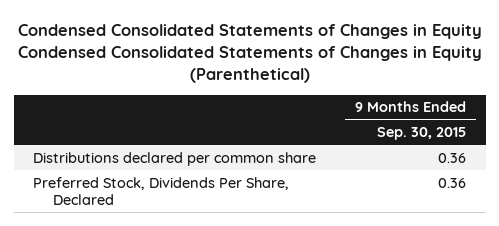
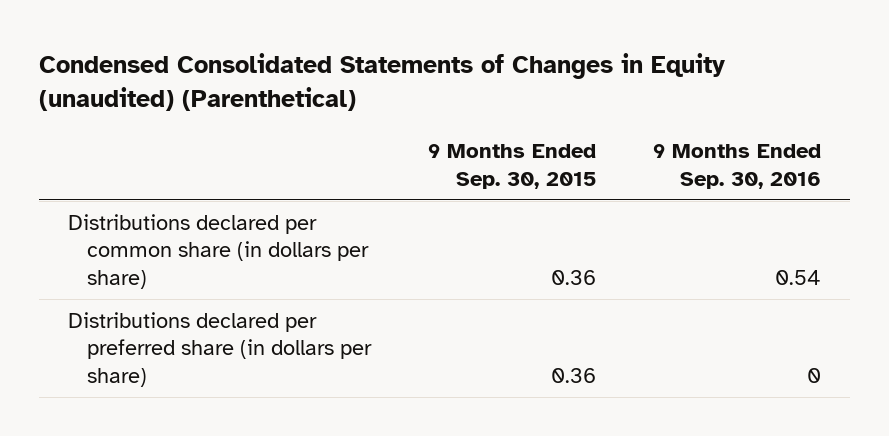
- Condensed Consolidated Statements of Changes in Equity Condensed Consolidated Statements of Changes in Equity (Parenthetical)
+ Condensed Consolidated Statements of Changes in Equity (unaudited) (Parenthetical)
- | 9 Months Ended Sep. 30, 2015
+ | 9 Months Ended Sep. 30, 2015 | 9 Months Ended Sep. 30, 2016
- Distributions declared per common share | 0.36
- Preferred Stock, Dividends Per Share, Declared | 0.36
+ Distributions declared per common share (in dollars per share) | 0.36 | 0.54
+ Distributions declared per preferred share (in dollars per share) | 0.36 | 0

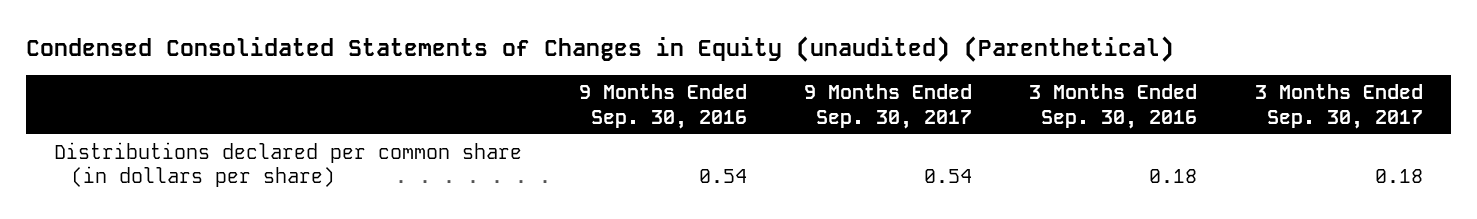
- | 9 Months Ended Sep. 30, 2015 | 9 Months Ended Sep. 30, 2016
+ | 9 Months Ended Sep. 30, 2016 | 9 Months Ended Sep. 30, 2017 | 3 Months Ended Sep. 30, 2016 | 3 Months Ended Sep. 30, 2017
- Distributions declared per preferred share (in dollars per share) | 0.36 | 0

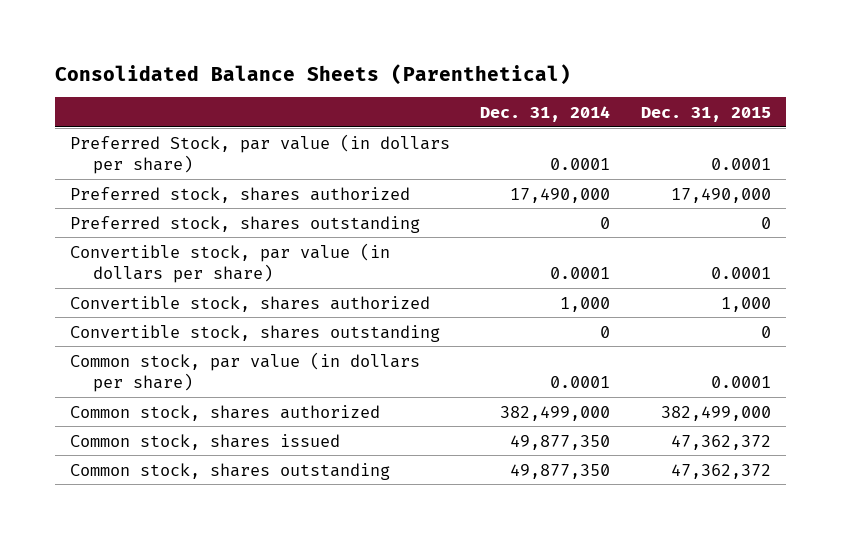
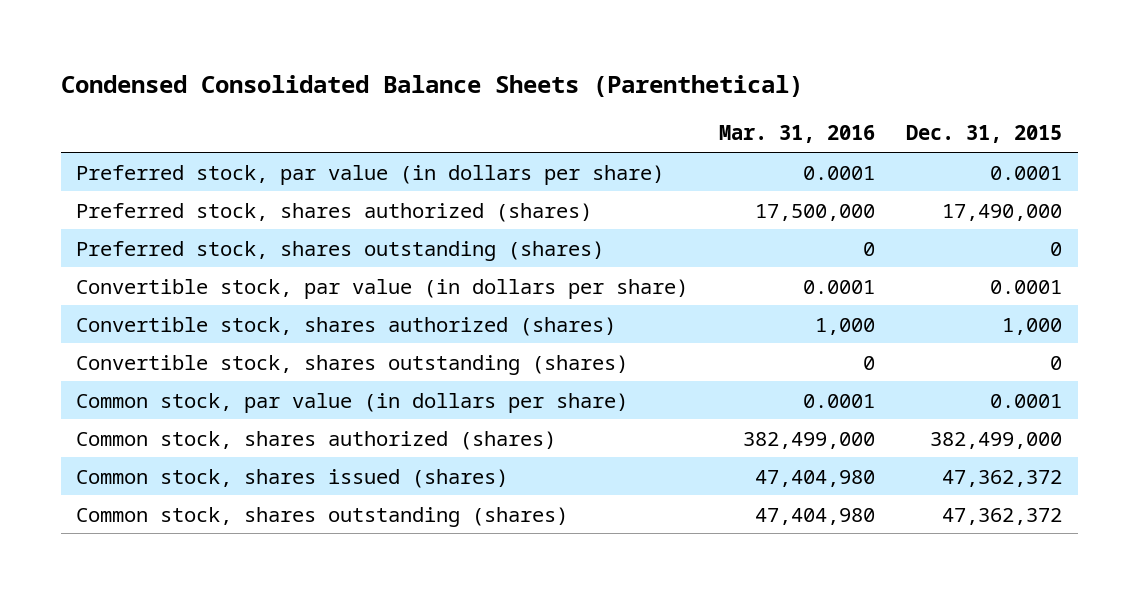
- Consolidated Balance Sheets (Parenthetical)
+ Condensed Consolidated Balance Sheets (Parenthetical)
- | Dec. 31, 2014 | Dec. 31, 2015
+ | Mar. 31, 2016 | Dec. 31, 2015
- Preferred Stock, par value (in dollars per share) | 0.0001 | 0.0001
- Preferred stock, shares authorized | 17,490,000 | 17,490,000
- Preferred stock, shares outstanding | 0 | 0
+ Preferred stock, par value (in dollars per share) | 0.0001 | 0.0001
+ Preferred stock, shares authorized (shares) | 17,500,000 | 17,490,000
+ Preferred stock, shares outstanding (shares) | 0 | 0
- Convertible stock, shares authorized | 1,000 | 1,000
- Convertible stock, shares outstanding | 0 | 0
+ Convertible stock, shares authorized (shares) | 1,000 | 1,000
+ Convertible stock, shares outstanding (shares) | 0 | 0
- Common stock, shares authorized | 382,499,000 | 382,499,000
- Common stock, shares issued | 49,877,350 | 47,362,372
- Common stock, shares outstanding | 49,877,350 | 47,362,372
+ Common stock, shares authorized (shares) | 382,499,000 | 382,499,000
+ Common stock, shares issued (shares) | 47,404,980 | 47,362,372
+ Common stock, shares outstanding (shares) | 47,404,980 | 47,362,372

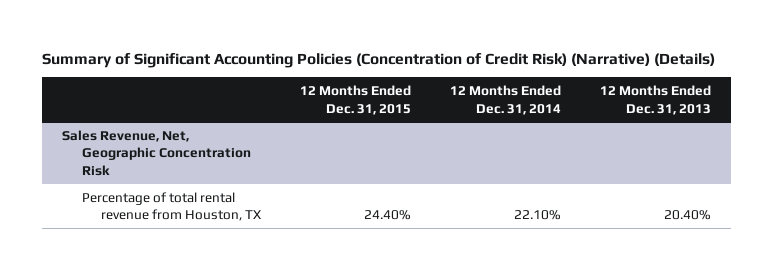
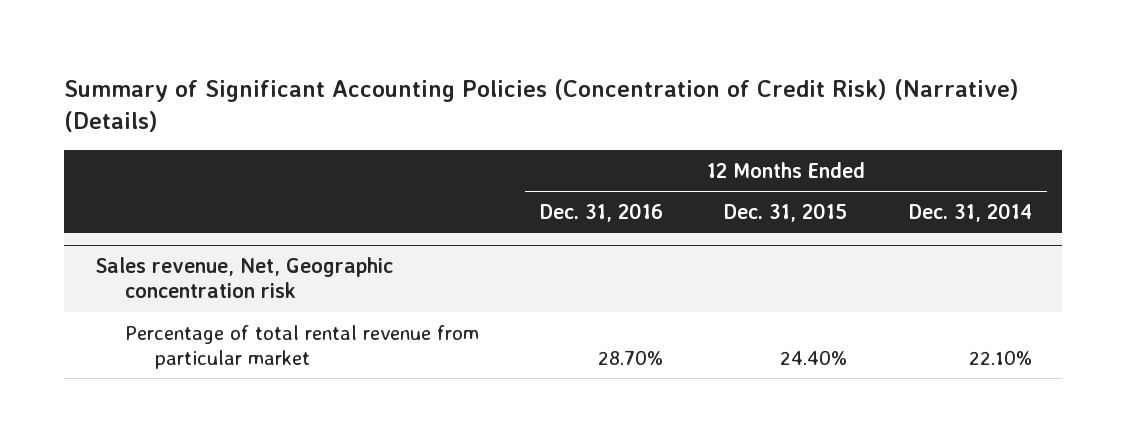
- | 12 Months Ended Dec. 31, 2015 | 12 Months Ended Dec. 31, 2014 | 12 Months Ended Dec. 31, 2013
+ | 12 Months Ended Dec. 31, 2016 | 12 Months Ended Dec. 31, 2015 | 12 Months Ended Dec. 31, 2014
- Sales Revenue, Net, Geographic Concentration Risk
- Percentage of total rental revenue from Houston, TX | 24.40% | 22.10% | 20.40%
+ Sales revenue, Net, Geographic concentration risk
+ Percentage of total rental revenue from particular market | 28.70% | 24.40% | 22.10%

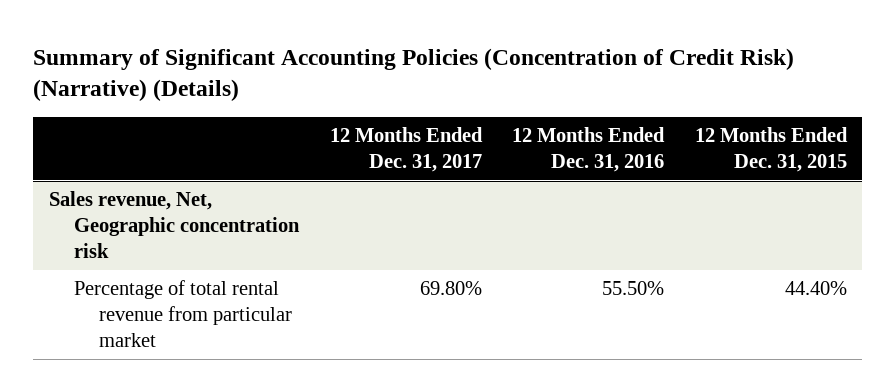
- | 12 Months Ended Dec. 31, 2016 | 12 Months Ended Dec. 31, 2015 | 12 Months Ended Dec. 31, 2014
+ | 12 Months Ended Dec. 31, 2017 | 12 Months Ended Dec. 31, 2016 | 12 Months Ended Dec. 31, 2015
@ Sales revenue, Net, Geographic concentration risk
- Percentage of total rental revenue from particular market | 28.70% | 24.40% | 22.10%
+ Percentage of total rental revenue from particular market | 69.80% | 55.50% | 44.40%

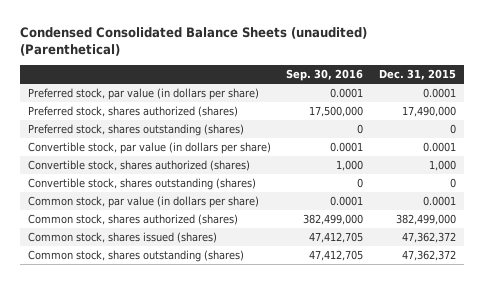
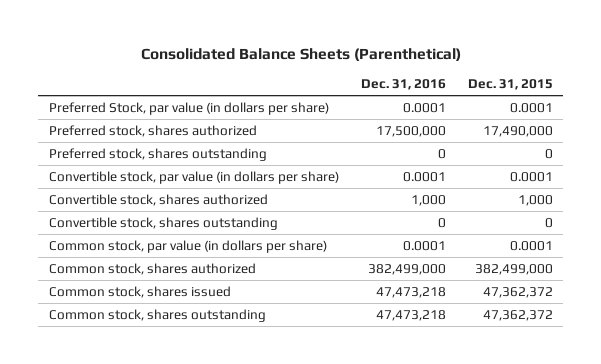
- Condensed Consolidated Balance Sheets (unaudited) (Parenthetical)
+ Consolidated Balance Sheets (Parenthetical)
- | Sep. 30, 2016 | Dec. 31, 2015
+ | Dec. 31, 2016 | Dec. 31, 2015
- Preferred stock, par value (in dollars per share) | 0.0001 | 0.0001
- Preferred stock, shares authorized (shares) | 17,500,000 | 17,490,000
- Preferred stock, shares outstanding (shares) | 0 | 0
+ Preferred Stock, par value (in dollars per share) | 0.0001 | 0.0001
+ Preferred stock, shares authorized | 17,500,000 | 17,490,000
+ Preferred stock, shares outstanding | 0 | 0
- Convertible stock, shares authorized (shares) | 1,000 | 1,000
- Convertible stock, shares outstanding (shares) | 0 | 0
+ Convertible stock, shares authorized | 1,000 | 1,000
+ Convertible stock, shares outstanding | 0 | 0
- Common stock, shares authorized (shares) | 382,499,000 | 382,499,000
- Common stock, shares issued (shares) | 47,412,705 | 47,362,372
- Common stock, shares outstanding (shares) | 47,412,705 | 47,362,372
+ Common stock, shares authorized | 382,499,000 | 382,499,000
+ Common stock, shares issued | 47,473,218 | 47,362,372
+ Common stock, shares outstanding | 47,473,218 | 47,362,372

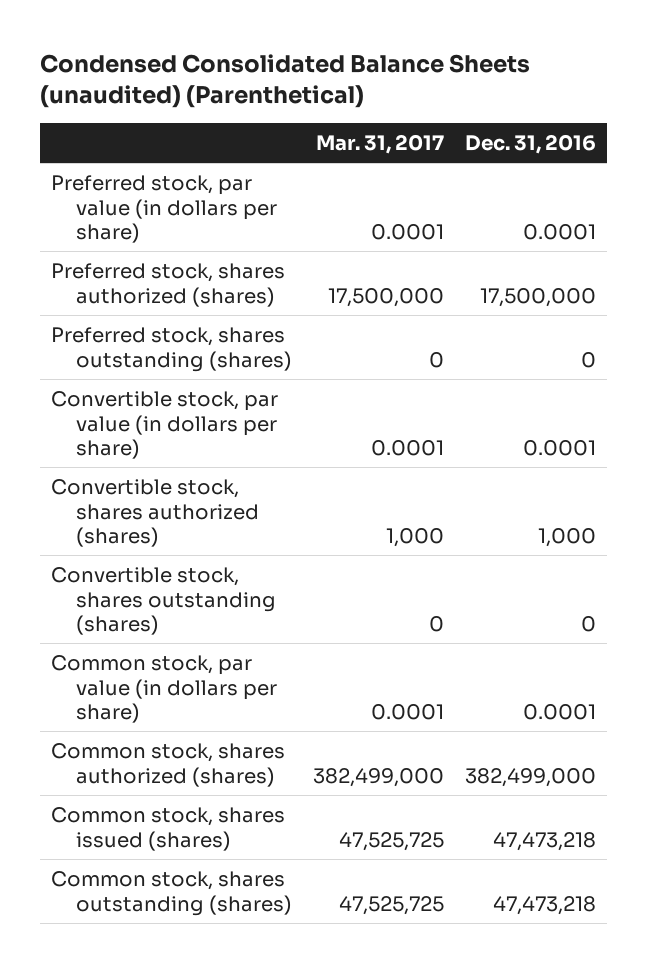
- Consolidated Balance Sheets (Parenthetical)
+ Condensed Consolidated Balance Sheets (unaudited) (Parenthetical)
- | Dec. 31, 2016 | Dec. 31, 2015
+ | Mar. 31, 2017 | Dec. 31, 2016
- Preferred Stock, par value (in dollars per share) | 0.0001 | 0.0001
- Preferred stock, shares authorized | 17,500,000 | 17,490,000
- Preferred stock, shares outstanding | 0 | 0
+ Preferred stock, par value (in dollars per share) | 0.0001 | 0.0001
+ Preferred stock, shares authorized (shares) | 17,500,000 | 17,500,000
+ Preferred stock, shares outstanding (shares) | 0 | 0
- Convertible stock, shares authorized | 1,000 | 1,000
- Convertible stock, shares outstanding | 0 | 0
+ Convertible stock, shares authorized (shares) | 1,000 | 1,000
+ Convertible stock, shares outstanding (shares) | 0 | 0
- Common stock, shares authorized | 382,499,000 | 382,499,000
- Common stock, shares issued | 47,473,218 | 47,362,372
- Common stock, shares outstanding | 47,473,218 | 47,362,372
+ Common stock, shares authorized (shares) | 382,499,000 | 382,499,000
+ Common stock, shares issued (shares) | 47,525,725 | 47,473,218
+ Common stock, shares outstanding (shares) | 47,525,725 | 47,473,218

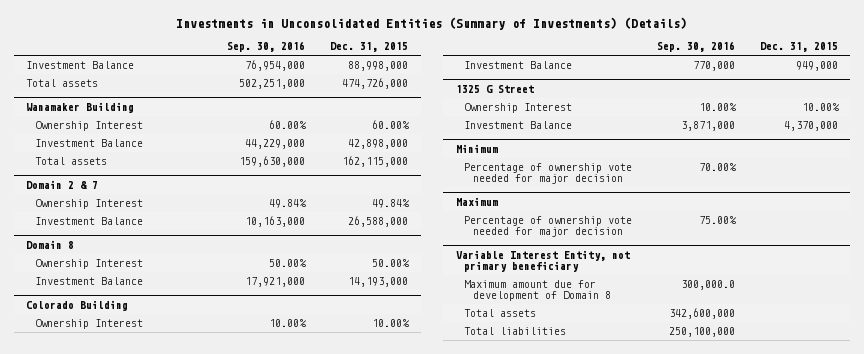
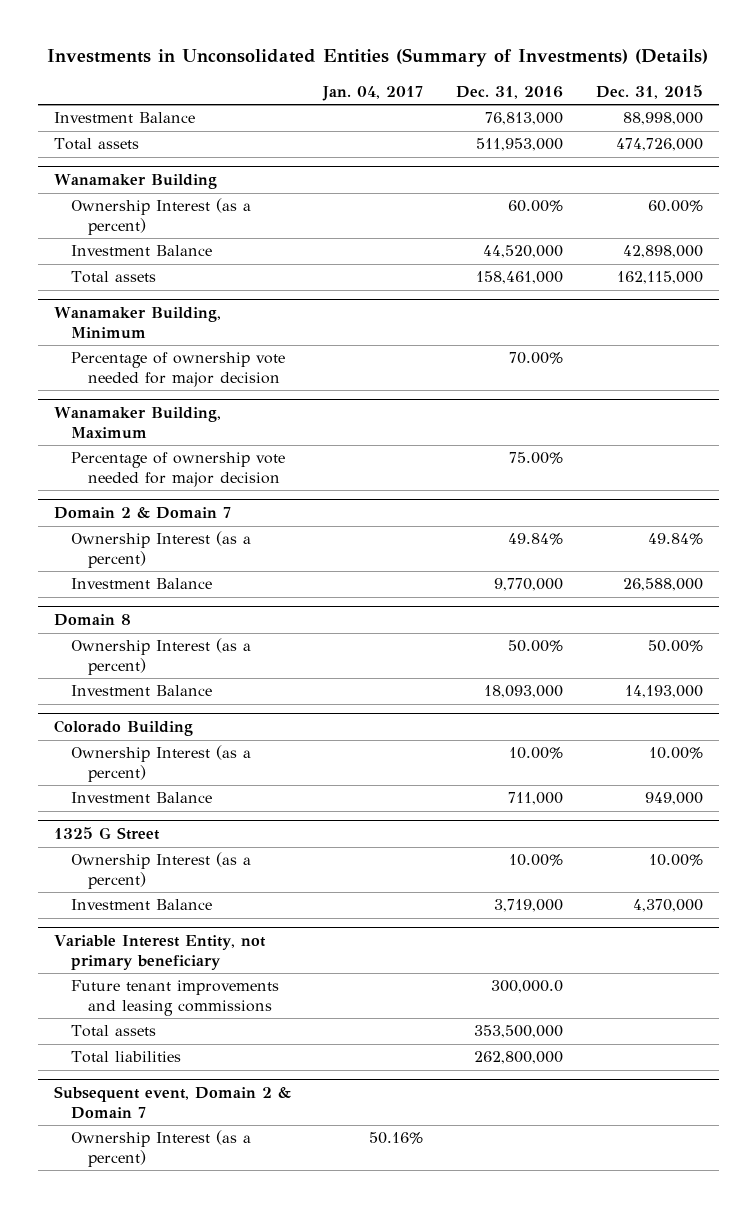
- | Sep. 30, 2016 | Dec. 31, 2015
+ | Jan. 04, 2017 | Dec. 31, 2016 | Dec. 31, 2015
@ Wanamaker Building
- Ownership Interest | 60.00% | 60.00%
+ Ownership Interest (as a percent) | | 60.00% | 60.00%
- Domain 2 & 7
- Ownership Interest | 49.84% | 49.84%
+ Wanamaker Building, Minimum
+ Percentage of ownership vote needed for major decision | | 70.00% |
+ Wanamaker Building, Maximum
+ Percentage of ownership vote needed for major decision | | 75.00% |
+ Domain 2 & Domain 7
+ Ownership Interest (as a percent) | | 49.84% | 49.84%
@ Domain 8
- Ownership Interest | 50.00% | 50.00%
+ Ownership Interest (as a percent) | | 50.00% | 50.00%
@ Colorado Building
- Ownership Interest | 10.00% | 10.00%
+ Ownership Interest (as a percent) | | 10.00% | 10.00%
@ 1325 G Street
- Ownership Interest | 10.00% | 10.00%
+ Ownership Interest (as a percent) | | 10.00% | 10.00%
- Minimum
- Percentage of ownership vote needed for major decision | 70.00% |
- Maximum
- Percentage of ownership vote needed for major decision | 75.00% |
@ Variable Interest Entity, not primary beneficiary
- Maximum amount due for development of Domain 8 | 300,000.0 |
+ Future tenant improvements and leasing commissions | | 300,000.0 |
+ Subsequent event, Domain 2 & Domain 7
+ Ownership Interest (as a percent) | 50.16% | |

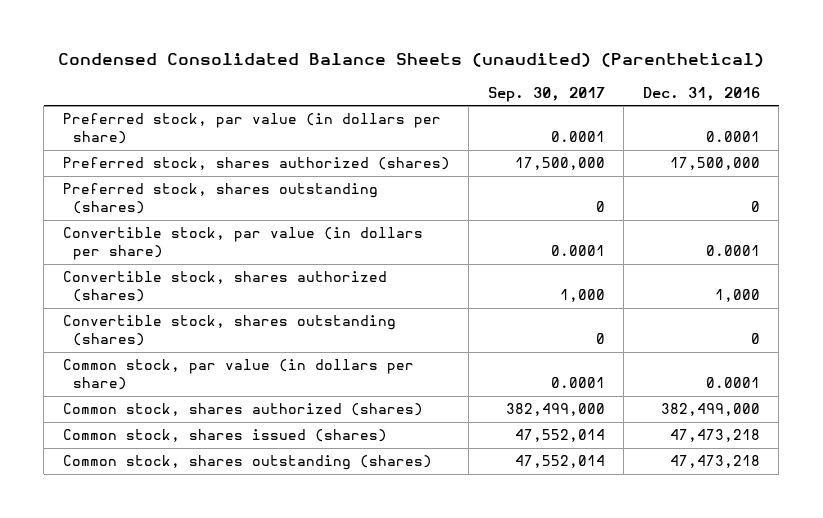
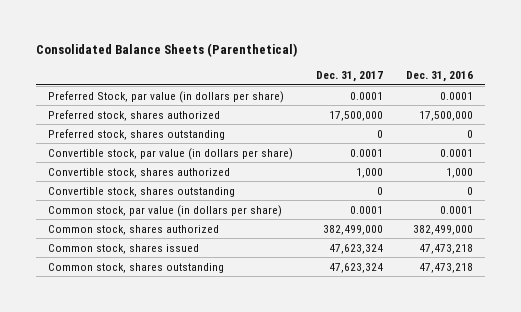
- Condensed Consolidated Balance Sheets (unaudited) (Parenthetical)
+ Consolidated Balance Sheets (Parenthetical)
- | Sep. 30, 2017 | Dec. 31, 2016
+ | Dec. 31, 2017 | Dec. 31, 2016
- Preferred stock, par value (in dollars per share) | 0.0001 | 0.0001
- Preferred stock, shares authorized (shares) | 17,500,000 | 17,500,000
- Preferred stock, shares outstanding (shares) | 0 | 0
+ Preferred Stock, par value (in dollars per share) | 0.0001 | 0.0001
+ Preferred stock, shares authorized | 17,500,000 | 17,500,000
+ Preferred stock, shares outstanding | 0 | 0
- Convertible stock, shares authorized (shares) | 1,000 | 1,000
- Convertible stock, shares outstanding (shares) | 0 | 0
+ Convertible stock, shares authorized | 1,000 | 1,000
+ Convertible stock, shares outstanding | 0 | 0
- Common stock, shares authorized (shares) | 382,499,000 | 382,499,000
- Common stock, shares issued (shares) | 47,552,014 | 47,473,218
- Common stock, shares outstanding (shares) | 47,552,014 | 47,473,218
+ Common stock, shares authorized | 382,499,000 | 382,499,000
+ Common stock, shares issued | 47,623,324 | 47,473,218
+ Common stock, shares outstanding | 47,623,324 | 47,473,218

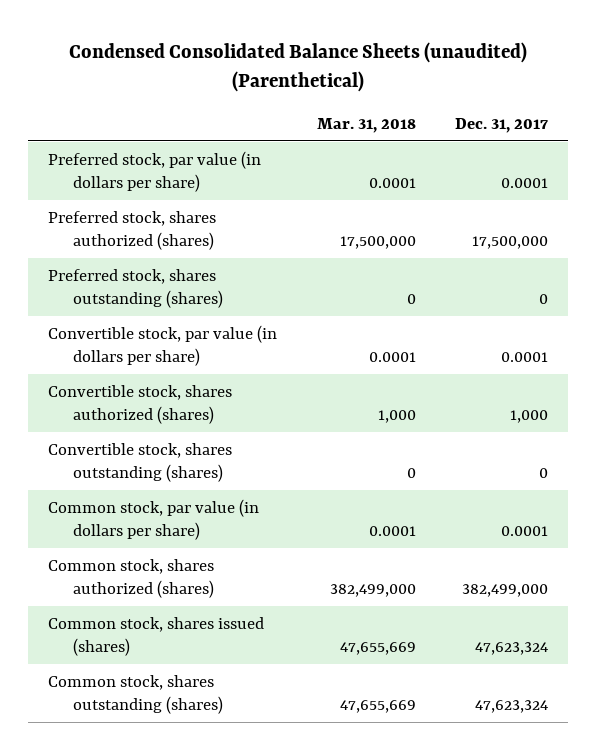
- Consolidated Balance Sheets (Parenthetical)
+ Condensed Consolidated Balance Sheets (unaudited) (Parenthetical)
- | Dec. 31, 2017 | Dec. 31, 2016
+ | Mar. 31, 2018 | Dec. 31, 2017
- Preferred Stock, par value (in dollars per share) | 0.0001 | 0.0001
- Preferred stock, shares authorized | 17,500,000 | 17,500,000
- Preferred stock, shares outstanding | 0 | 0
+ Preferred stock, par value (in dollars per share) | 0.0001 | 0.0001
+ Preferred stock, shares authorized (shares) | 17,500,000 | 17,500,000
+ Preferred stock, shares outstanding (shares) | 0 | 0
- Convertible stock, shares authorized | 1,000 | 1,000
- Convertible stock, shares outstanding | 0 | 0
+ Convertible stock, shares authorized (shares) | 1,000 | 1,000
+ Convertible stock, shares outstanding (shares) | 0 | 0
- Common stock, shares authorized | 382,499,000 | 382,499,000
- Common stock, shares issued | 47,623,324 | 47,473,218
- Common stock, shares outstanding | 47,623,324 | 47,473,218
+ Common stock, shares authorized (shares) | 382,499,000 | 382,499,000
+ Common stock, shares issued (shares) | 47,655,669 | 47,623,324
+ Common stock, shares outstanding (shares) | 47,655,669 | 47,623,324

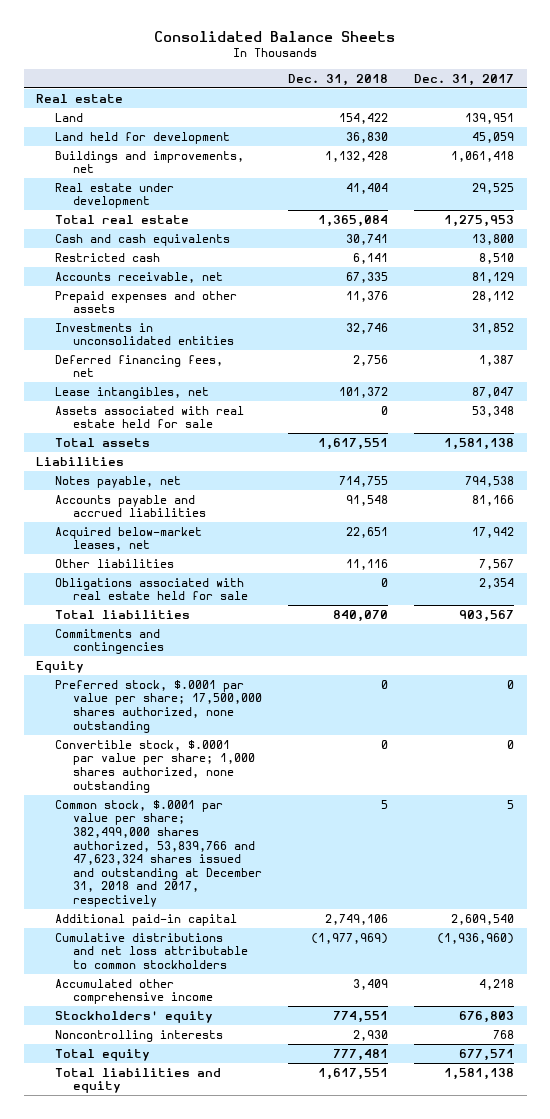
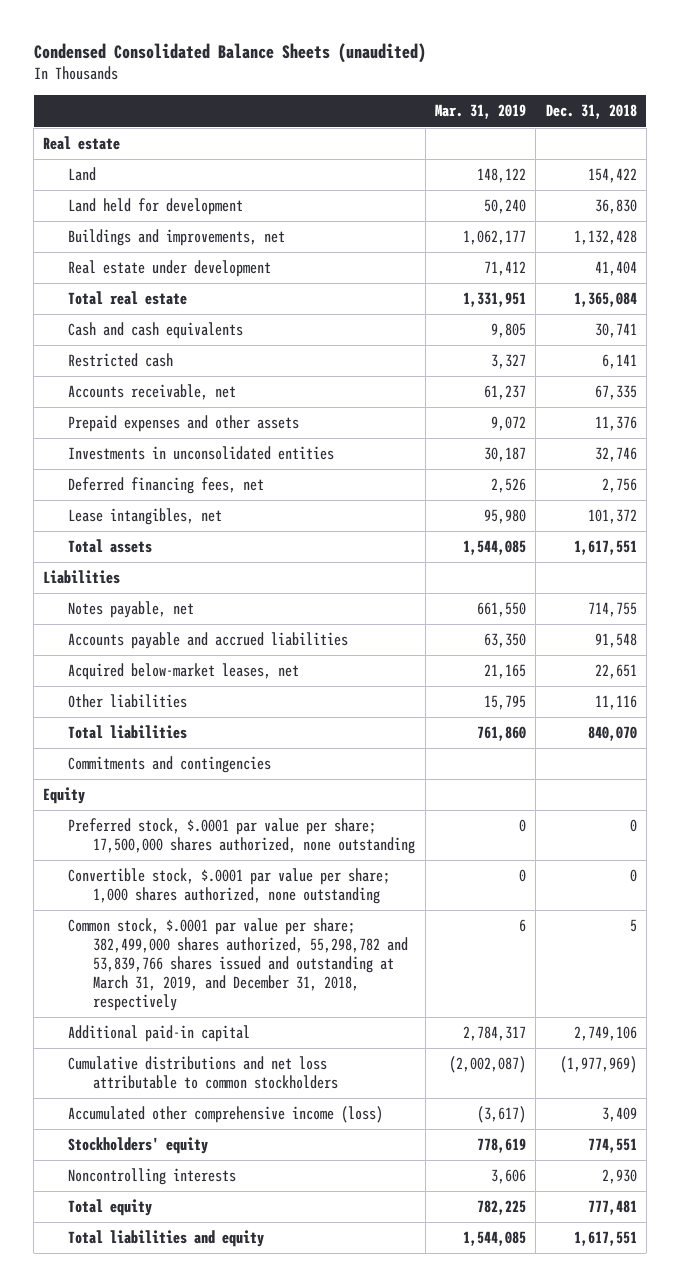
- Consolidated Balance Sheets
+ Condensed Consolidated Balance Sheets (unaudited)
- | Dec. 31, 2018 | Dec. 31, 2017
+ | Mar. 31, 2019 | Dec. 31, 2018
- Assets associated with real estate held for sale | 0 | 53,348
- Obligations associated with real estate held for sale | 0 | 2,354
- Common stock, $.0001 par value per share; 382,499,000 shares authorized, 53,839,766 and 47,623,324 shares issued and outstanding at December 31, 2018 and 2017, respectively | 5 | 5
+ Common stock, $.0001 par value per share; 382,499,000 shares authorized, 55,298,782 and 53,839,766 shares issued and outstanding at March 31, 2019, and December 31, 2018, respectively | 6 | 5
- Accumulated other comprehensive income | 3,409 | 4,218
+ Accumulated other comprehensive income (loss) | (3,617) | 3,409

